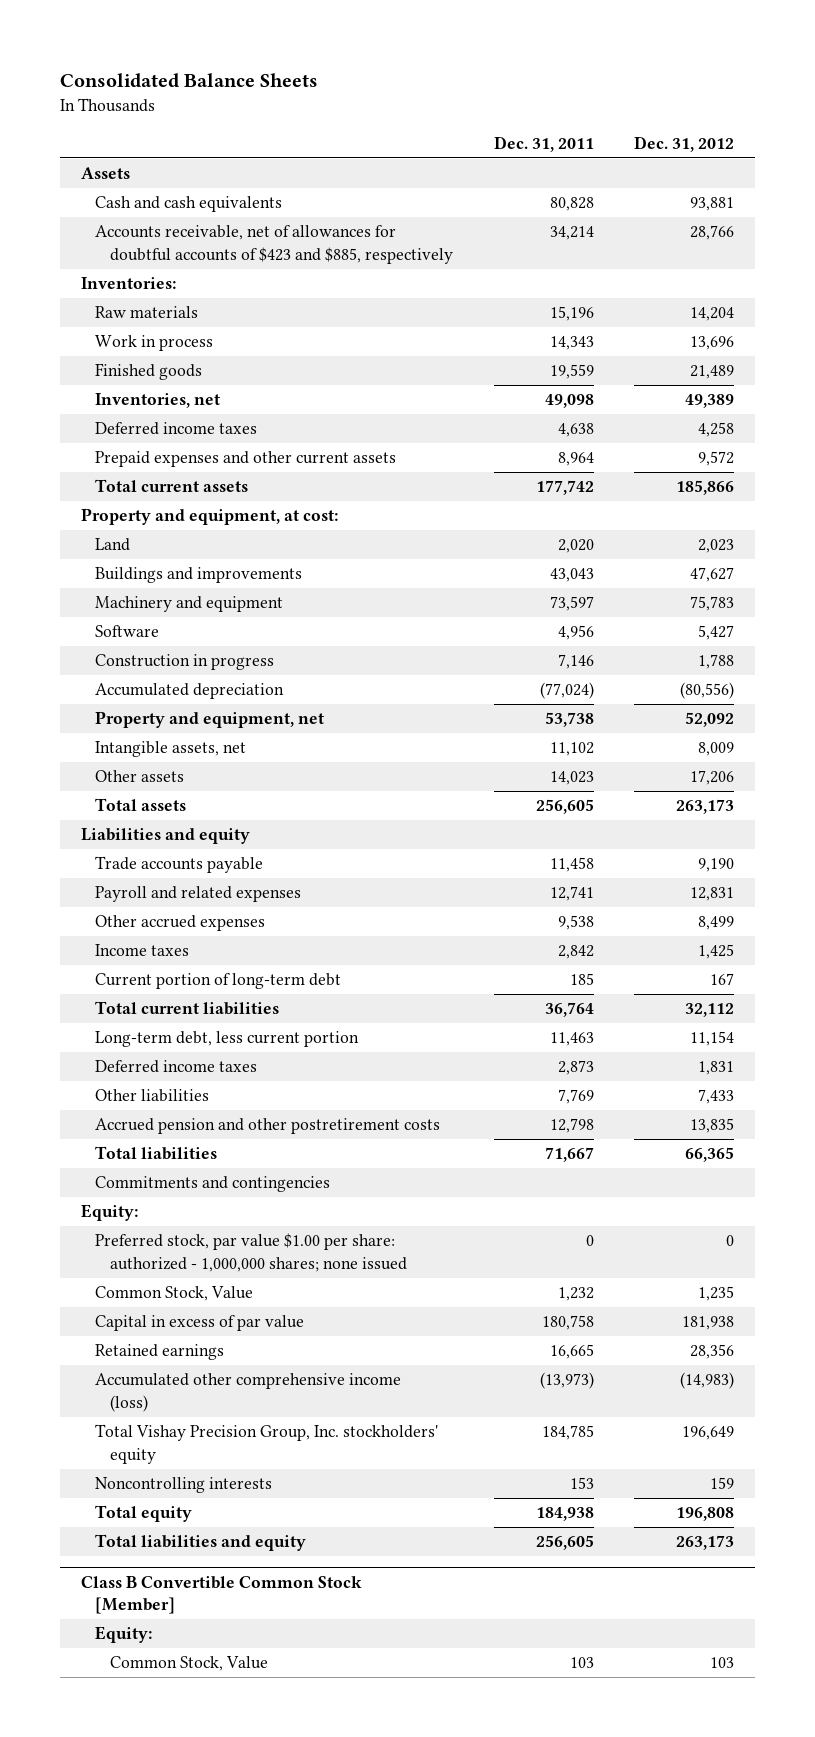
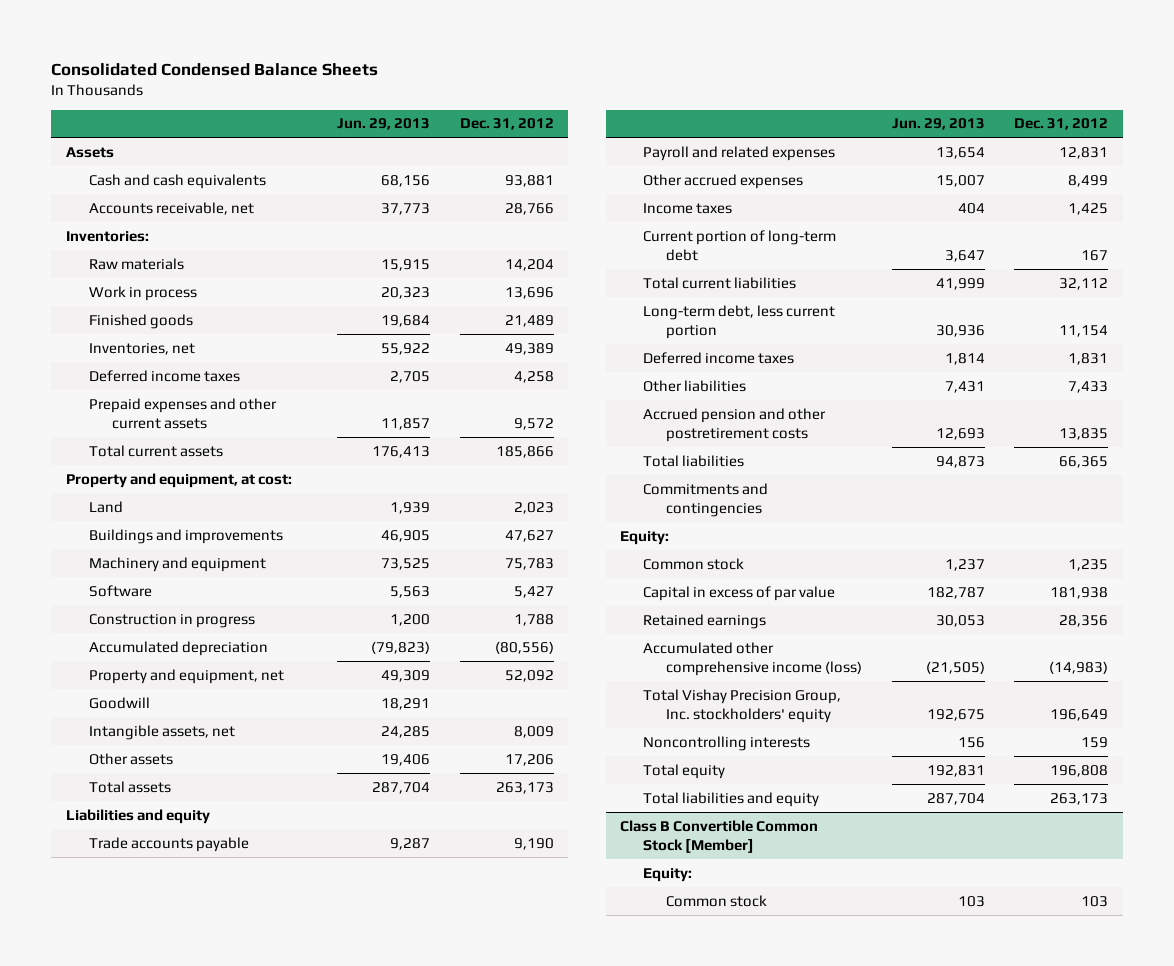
- Consolidated Balance Sheets
+ Consolidated Condensed Balance Sheets
- | Dec. 31, 2011 | Dec. 31, 2012
+ | Jun. 29, 2013 | Dec. 31, 2012
- Accounts receivable, net of allowances for doubtful accounts of $423 and $885, respectively | 34,214 | 28,766
+ Accounts receivable, net | 37,773 | 28,766
+ Goodwill | 18,291 |
- Preferred stock, par value $1.00 per share: authorized - 1,000,000 shares; none issued | 0 | 0
- Common Stock, Value | 1,232 | 1,235
+ Common stock | 1,237 | 1,235
@ Class B Convertible Common Stock [Member]
- Common Stock, Value | 103 | 103
+ Common stock | 103 | 103

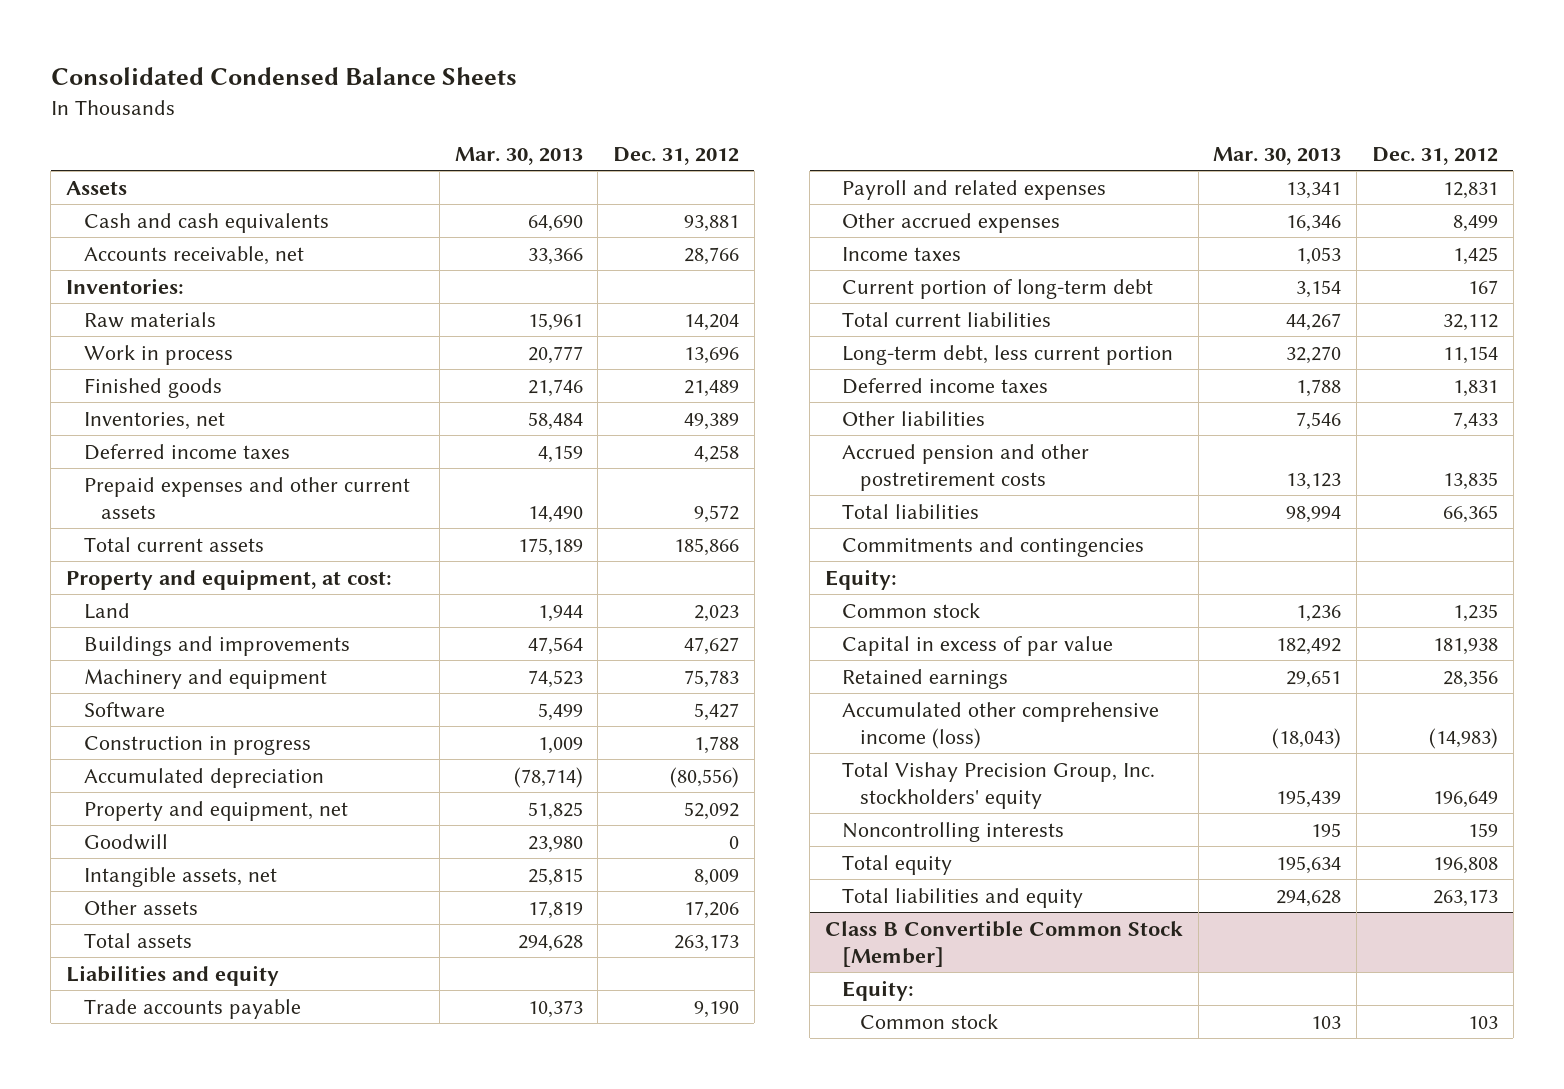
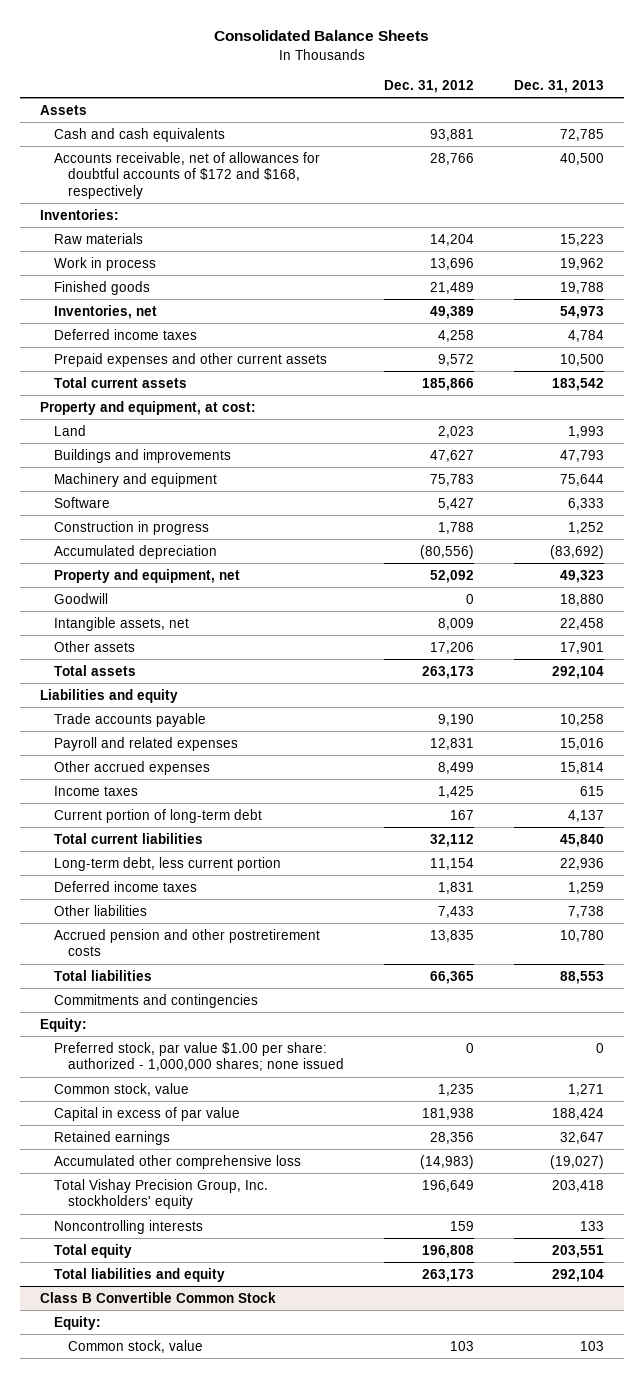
- Consolidated Condensed Balance Sheets
+ Consolidated Balance Sheets
- | Mar. 30, 2013 | Dec. 31, 2012
+ | Dec. 31, 2012 | Dec. 31, 2013
- Accounts receivable, net | 33,366 | 28,766
+ Accounts receivable, net of allowances for doubtful accounts of $172 and $168, respectively | 28,766 | 40,500
- Common stock | 1,236 | 1,235
+ Preferred stock, par value $1.00 per share: authorized - 1,000,000 shares; none issued | 0 | 0
+ Common stock, value | 1,235 | 1,271
- Accumulated other comprehensive income (loss) | (18,043) | (14,983)
+ Accumulated other comprehensive loss | (14,983) | (19,027)
- Class B Convertible Common Stock [Member]
+ Class B Convertible Common Stock
- Common stock | 103 | 103
+ Common stock, value | 103 | 103

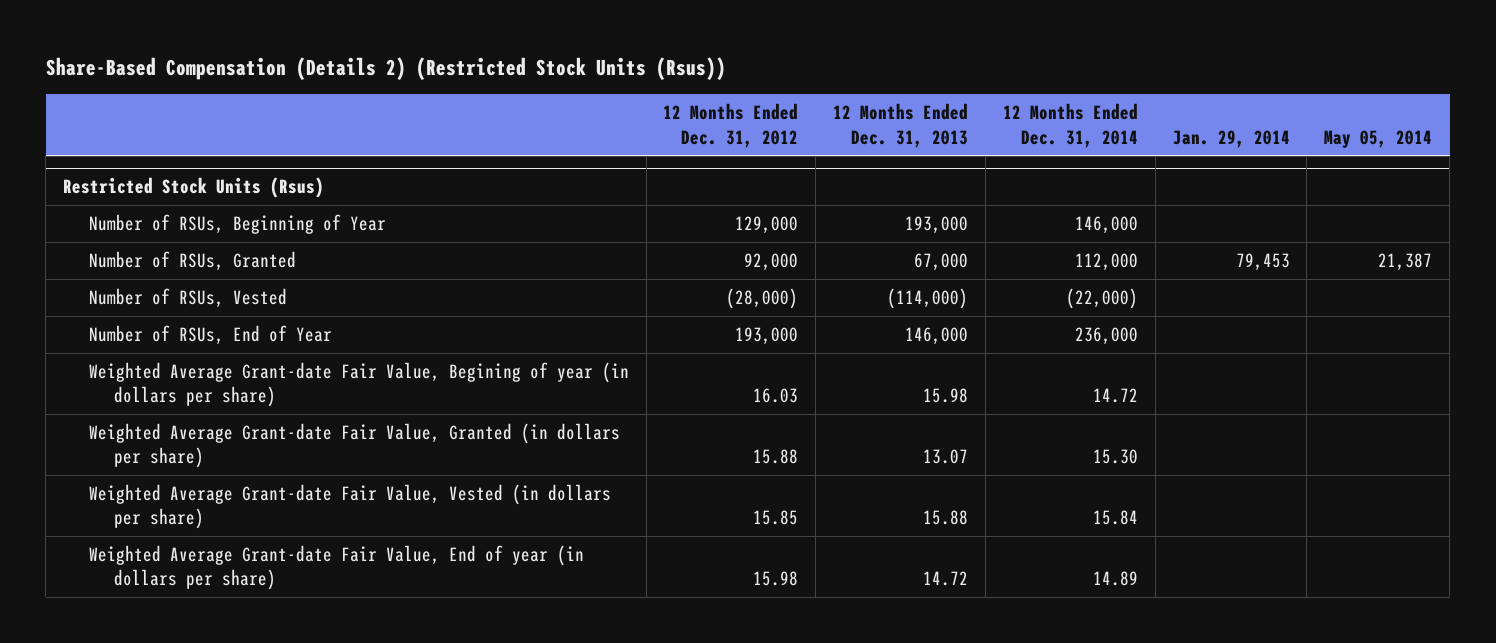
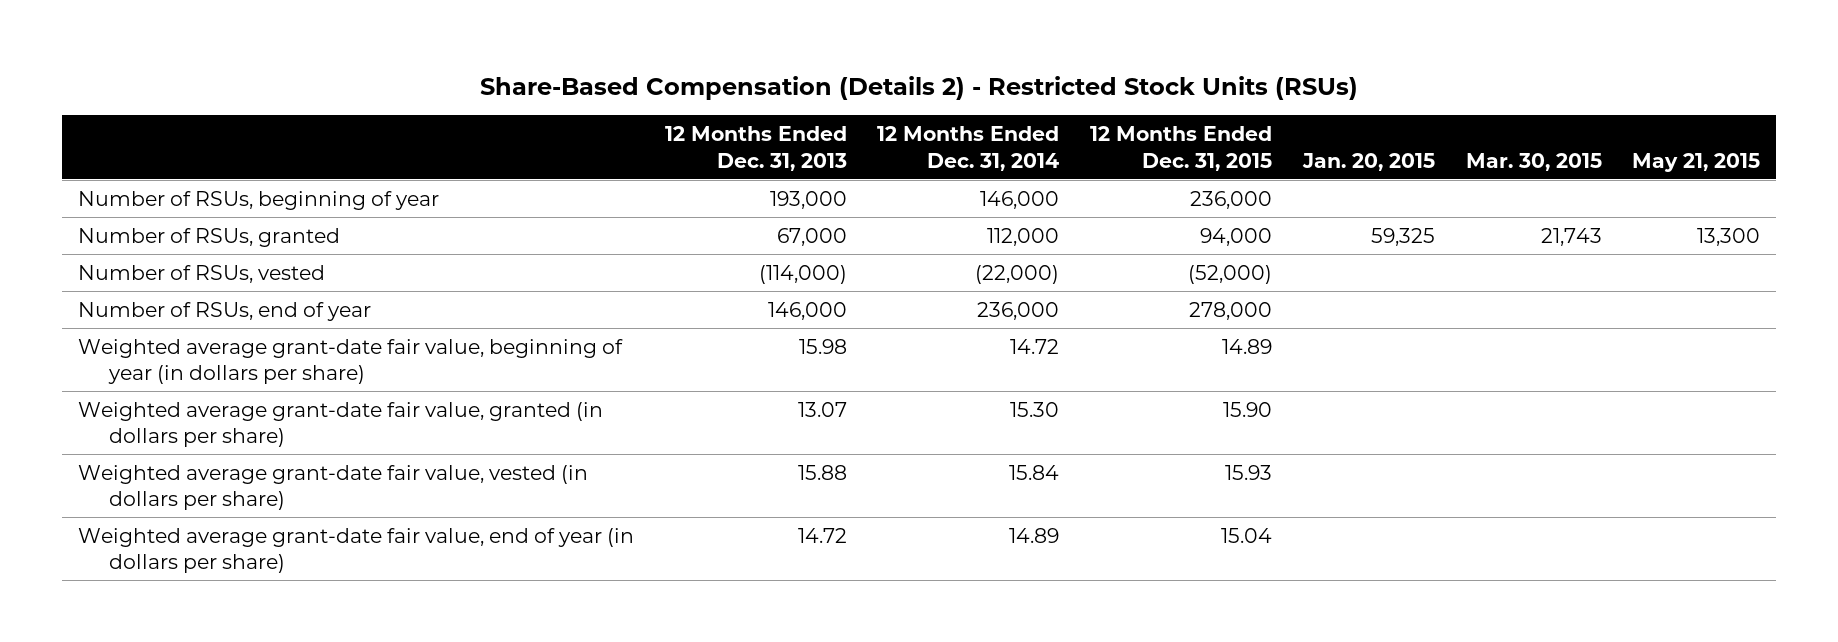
- Share-Based Compensation (Details 2) (Restricted Stock Units (Rsus))
+ Share-Based Compensation (Details 2) - Restricted Stock Units (RSUs)
- | 12 Months Ended Dec. 31, 2012 | 12 Months Ended Dec. 31, 2013 | 12 Months Ended Dec. 31, 2014 | Jan. 29, 2014 | May 05, 2014
+ | 12 Months Ended Dec. 31, 2013 | 12 Months Ended Dec. 31, 2014 | 12 Months Ended Dec. 31, 2015 | Jan. 20, 2015 | Mar. 30, 2015 | May 21, 2015
- Restricted Stock Units (Rsus)
- Number of RSUs, Beginning of Year | 129,000 | 193,000 | 146,000 | |
- Number of RSUs, Granted | 92,000 | 67,000 | 112,000 | 79,453 | 21,387
- Number of RSUs, Vested | (28,000) | (114,000) | (22,000) | |
- Number of RSUs, End of Year | 193,000 | 146,000 | 236,000 | |
- Weighted Average Grant-date Fair Value, Begining of year (in dollars per share) | 16.03 | 15.98 | 14.72 | |
- Weighted Average Grant-date Fair Value, Granted (in dollars per share) | 15.88 | 13.07 | 15.30 | |
- Weighted Average Grant-date Fair Value, Vested (in dollars per share) | 15.85 | 15.88 | 15.84 | |
- Weighted Average Grant-date Fair Value, End of year (in dollars per share) | 15.98 | 14.72 | 14.89 | |
+ Number of RSUs, beginning of year | 193,000 | 146,000 | 236,000 | | |
+ Number of RSUs, granted | 67,000 | 112,000 | 94,000 | 59,325 | 21,743 | 13,300
+ Number of RSUs, vested | (114,000) | (22,000) | (52,000) | | |
+ Number of RSUs, end of year | 146,000 | 236,000 | 278,000 | | |
+ Weighted average grant-date fair value, beginning of year (in dollars per share) | 15.98 | 14.72 | 14.89 | | |
+ Weighted average grant-date fair value, granted (in dollars per share) | 13.07 | 15.30 | 15.90 | | |
+ Weighted average grant-date fair value, vested (in dollars per share) | 15.88 | 15.84 | 15.93 | | |
+ Weighted average grant-date fair value, end of year (in dollars per share) | 14.72 | 14.89 | 15.04 | | |

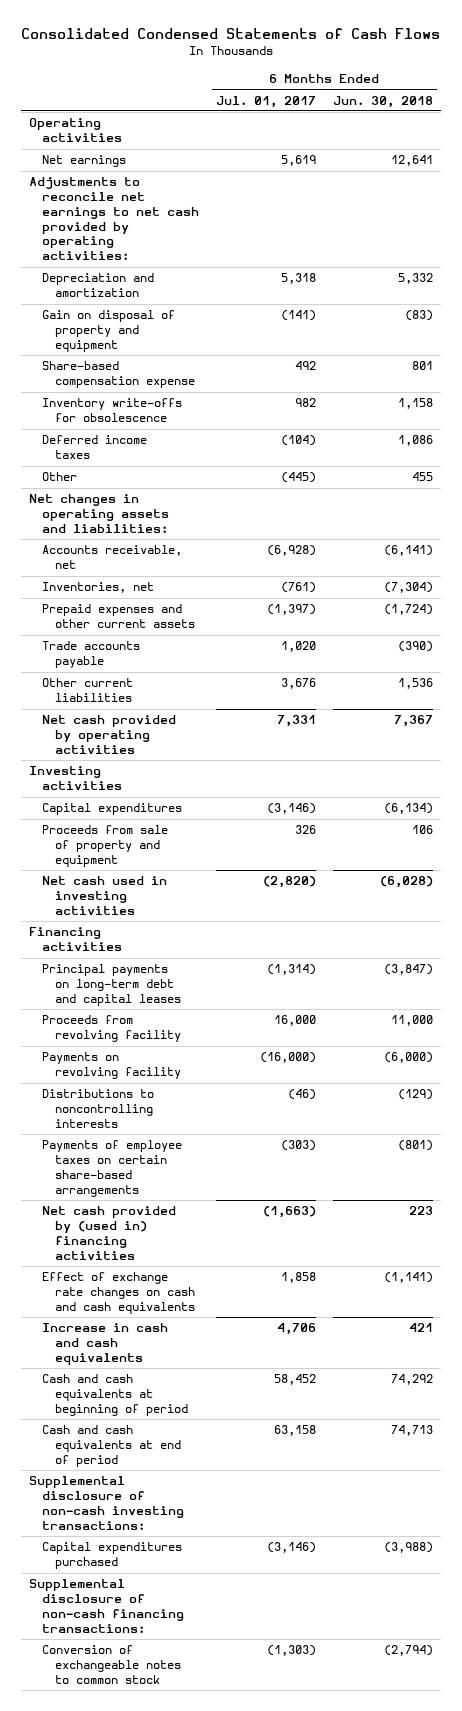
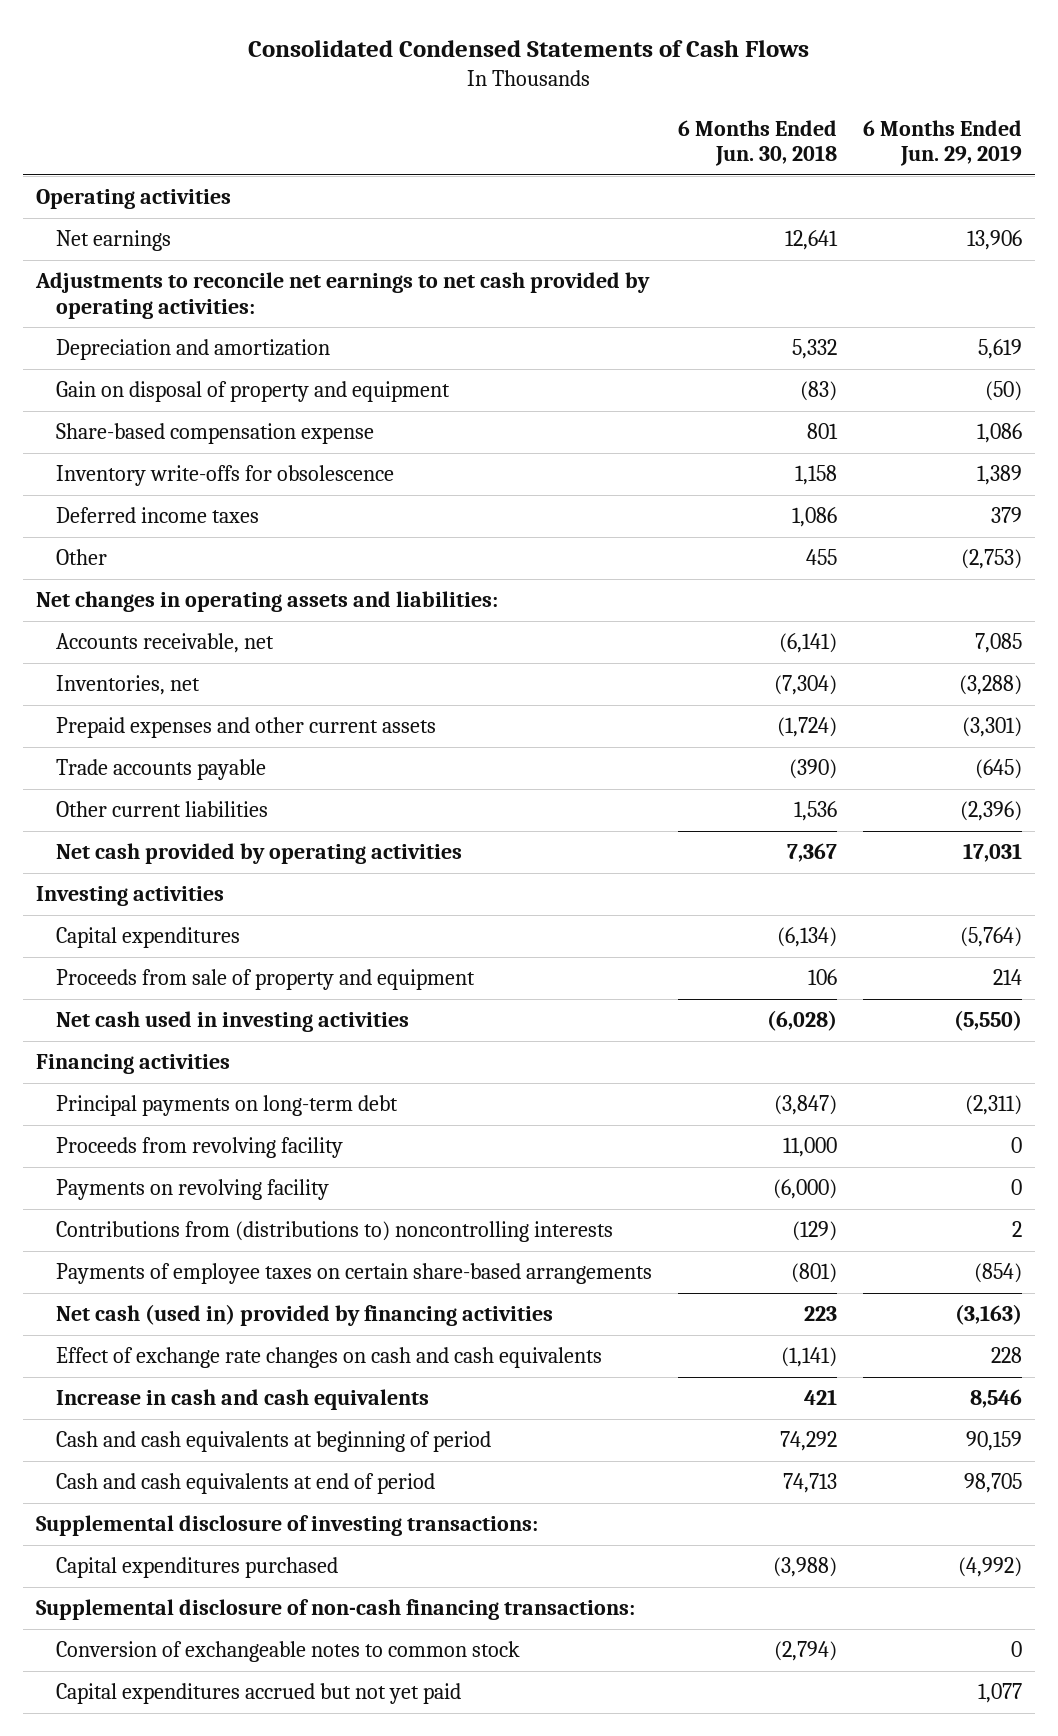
- | 6 Months Ended Jul. 01, 2017 | 6 Months Ended Jun. 30, 2018
+ | 6 Months Ended Jun. 30, 2018 | 6 Months Ended Jun. 29, 2019
- Principal payments on long-term debt and capital leases | (1,314) | (3,847)
+ Principal payments on long-term debt | (3,847) | (2,311)
- Distributions to noncontrolling interests | (46) | (129)
+ Contributions from (distributions to) noncontrolling interests | (129) | 2
- Net cash provided by (used in) financing activities | (1,663) | 223
+ Net cash (used in) provided by financing activities | 223 | (3,163)
- Supplemental disclosure of non-cash investing transactions:
+ Supplemental disclosure of investing transactions:
+ Capital expenditures accrued but not yet paid | | 1,077

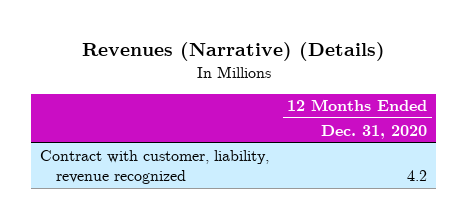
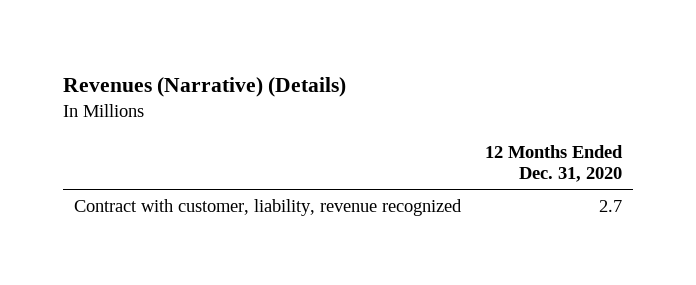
- Contract with customer, liability, revenue recognized | 4.2
+ Contract with customer, liability, revenue recognized | 2.7

